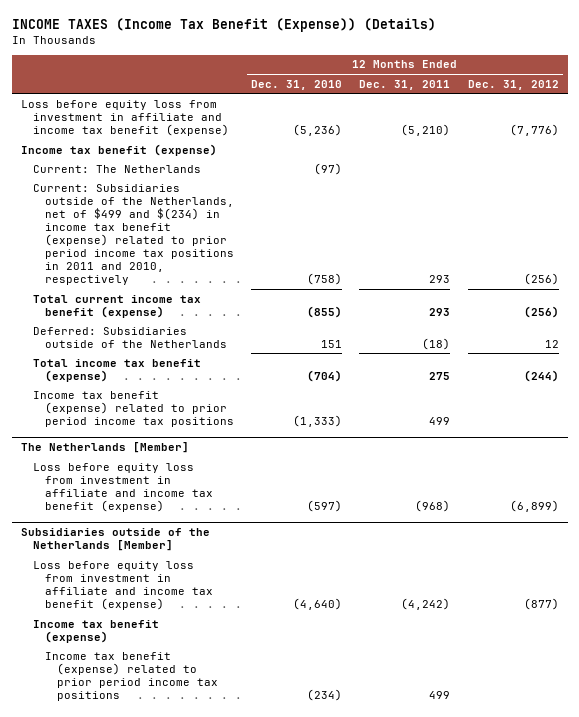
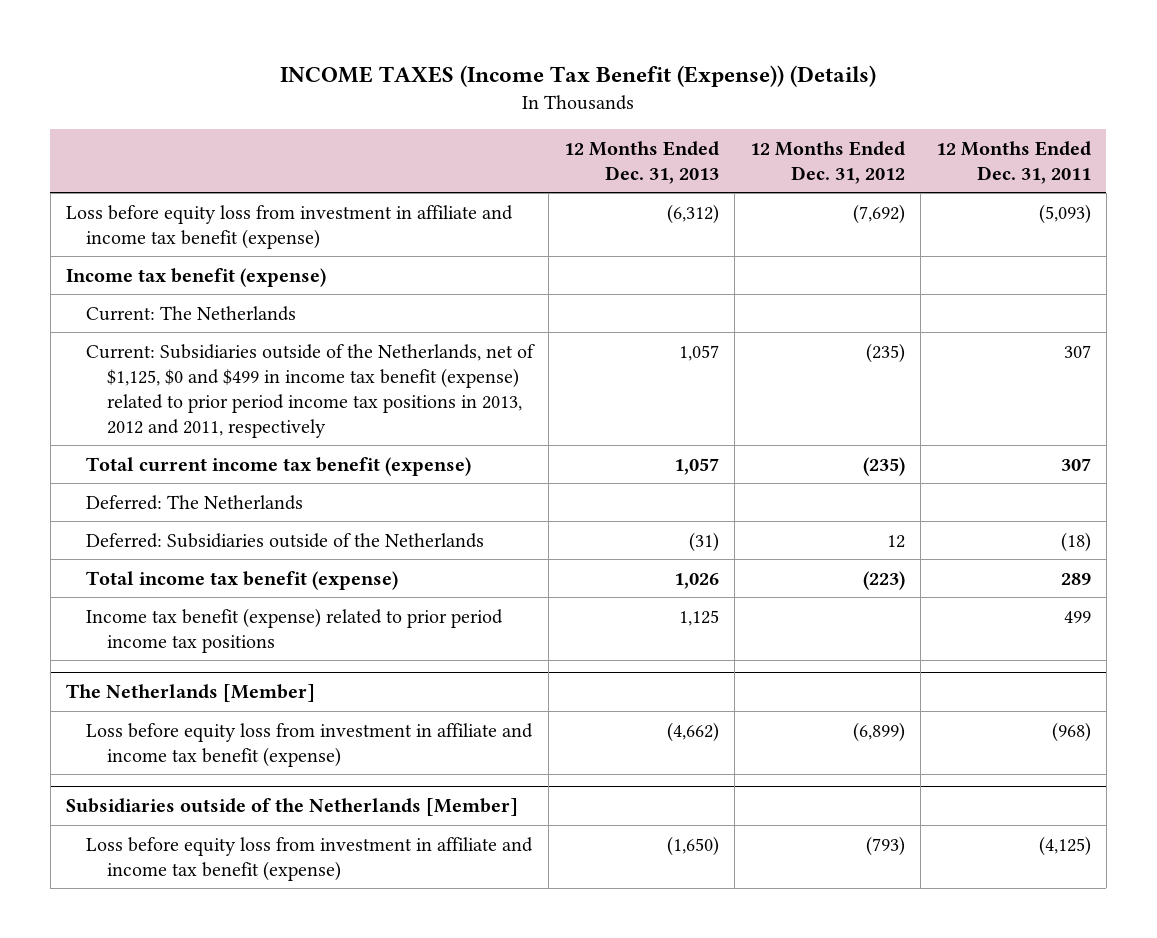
- | 12 Months Ended Dec. 31, 2010 | 12 Months Ended Dec. 31, 2011 | 12 Months Ended Dec. 31, 2012
+ | 12 Months Ended Dec. 31, 2013 | 12 Months Ended Dec. 31, 2012 | 12 Months Ended Dec. 31, 2011
- Loss before equity loss from investment in affiliate and income tax benefit (expense) | (5,236) | (5,210) | (7,776)
+ Loss before equity loss from investment in affiliate and income tax benefit (expense) | (6,312) | (7,692) | (5,093)
- Current: Subsidiaries outside of the Netherlands, net of $499 and $(234) in income tax benefit (expense) related to prior period income tax positions in 2011 and 2010, respectively | (758) | 293 | (256)
- Total current income tax benefit (expense) | (855) | 293 | (256)
+ Current: Subsidiaries outside of the Netherlands, net of $1,125, $0 and $499 in income tax benefit (expense) related to prior period income tax positions in 2013, 2012 and 2011, respectively | 1,057 | (235) | 307
+ Total current income tax benefit (expense) | 1,057 | (235) | 307
+ Deferred: The Netherlands
- Total income tax benefit (expense) | (704) | 275 | (244)
+ Total income tax benefit (expense) | 1,026 | (223) | 289
@ Subsidiaries outside of the Netherlands [Member]
- Loss before equity loss from investment in affiliate and income tax benefit (expense) | (4,640) | (4,242) | (877)
- Income tax benefit (expense)
- Income tax benefit (expense) related to prior period income tax positions | (234) | 499 |
+ Loss before equity loss from investment in affiliate and income tax benefit (expense) | (1,650) | (793) | (4,125)

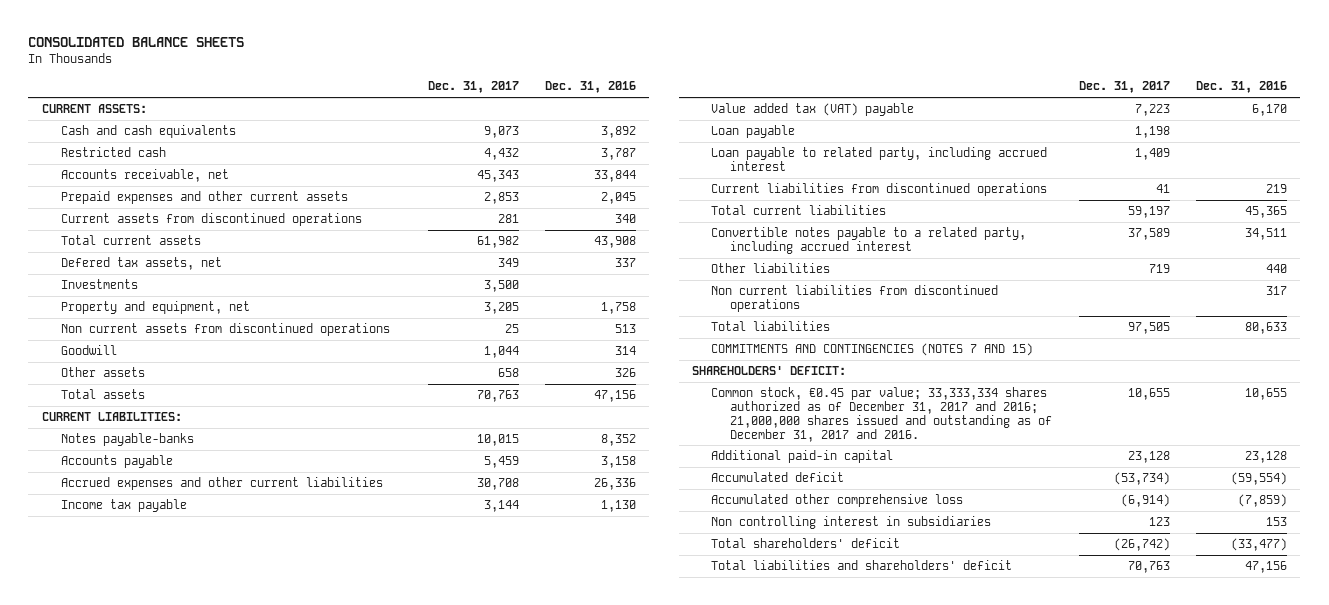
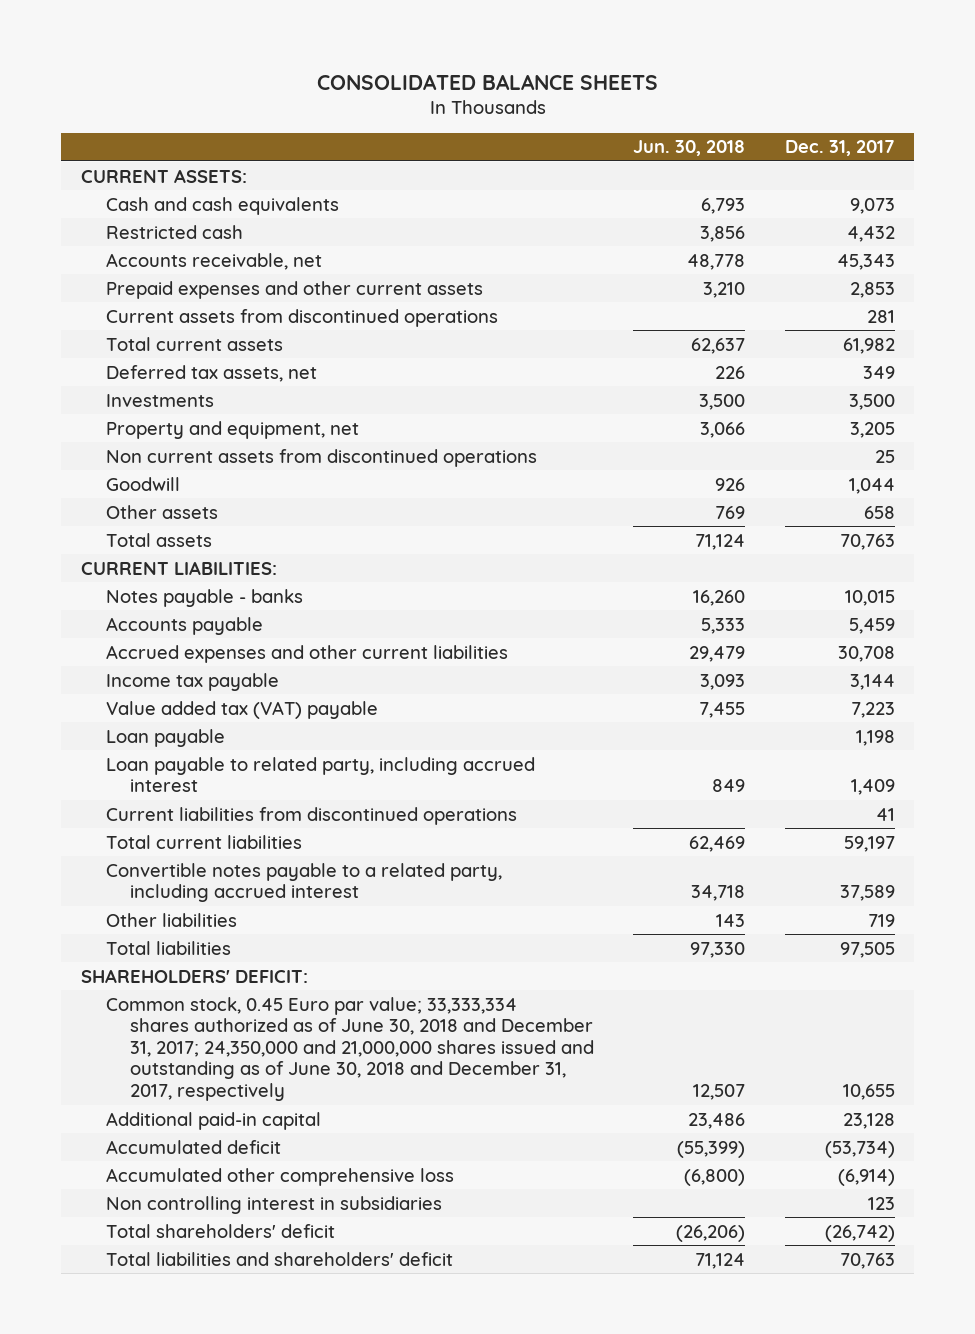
- | Dec. 31, 2017 | Dec. 31, 2016
+ | Jun. 30, 2018 | Dec. 31, 2017
- Defered tax assets, net | 349 | 337
+ Deferred tax assets, net | 226 | 349
- Notes payable-banks | 10,015 | 8,352
+ Notes payable - banks | 16,260 | 10,015
- Non current liabilities from discontinued operations | | 317
- COMMITMENTS AND CONTINGENCIES (NOTES 7 AND 15)
- Common stock, €0.45 par value; 33,333,334 shares authorized as of December 31, 2017 and 2016; 21,000,000 shares issued and outstanding as of December 31, 2017 and 2016. | 10,655 | 10,655
+ Common stock, 0.45 Euro par value; 33,333,334 shares authorized as of June 30, 2018 and December 31, 2017; 24,350,000 and 21,000,000 shares issued and outstanding as of June 30, 2018 and December 31, 2017, respectively | 12,507 | 10,655

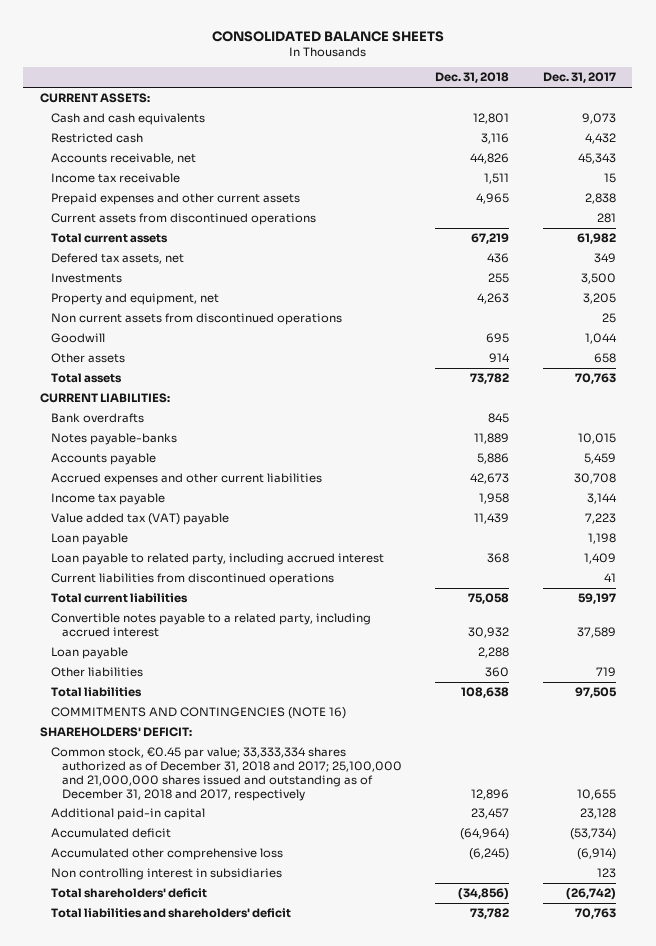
- | Jun. 30, 2018 | Dec. 31, 2017
+ | Dec. 31, 2018 | Dec. 31, 2017
- Prepaid expenses and other current assets | 3,210 | 2,853
+ Income tax receivable | 1,511 | 15
+ Prepaid expenses and other current assets | 4,965 | 2,838
- Deferred tax assets, net | 226 | 349
+ Defered tax assets, net | 436 | 349
- Notes payable - banks | 16,260 | 10,015
+ Bank overdrafts | 845 |
+ Notes payable-banks | 11,889 | 10,015
+ Loan payable | 2,288 |
+ COMMITMENTS AND CONTINGENCIES (NOTE 16)
- Common stock, 0.45 Euro par value; 33,333,334 shares authorized as of June 30, 2018 and December 31, 2017; 24,350,000 and 21,000,000 shares issued and outstanding as of June 30, 2018 and December 31, 2017, respectively | 12,507 | 10,655
+ Common stock, €0.45 par value; 33,333,334 shares authorized as of December 31, 2018 and 2017; 25,100,000 and 21,000,000 shares issued and outstanding as of December 31, 2018 and 2017, respectively | 12,896 | 10,655

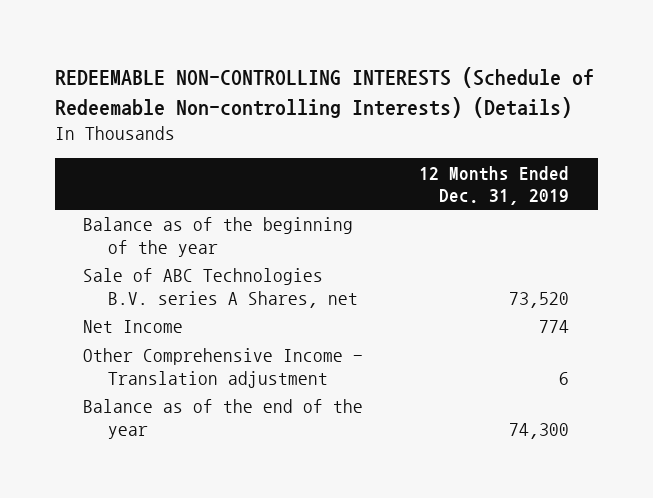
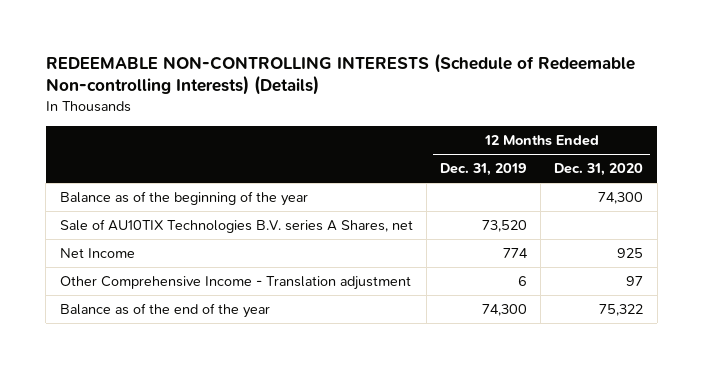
- | 12 Months Ended Dec. 31, 2019
+ | 12 Months Ended Dec. 31, 2019 | 12 Months Ended Dec. 31, 2020
- Sale of ABC Technologies B.V. series A Shares, net | 73,520
+ Sale of AU10TIX Technologies B.V. series A Shares, net | 73,520 |

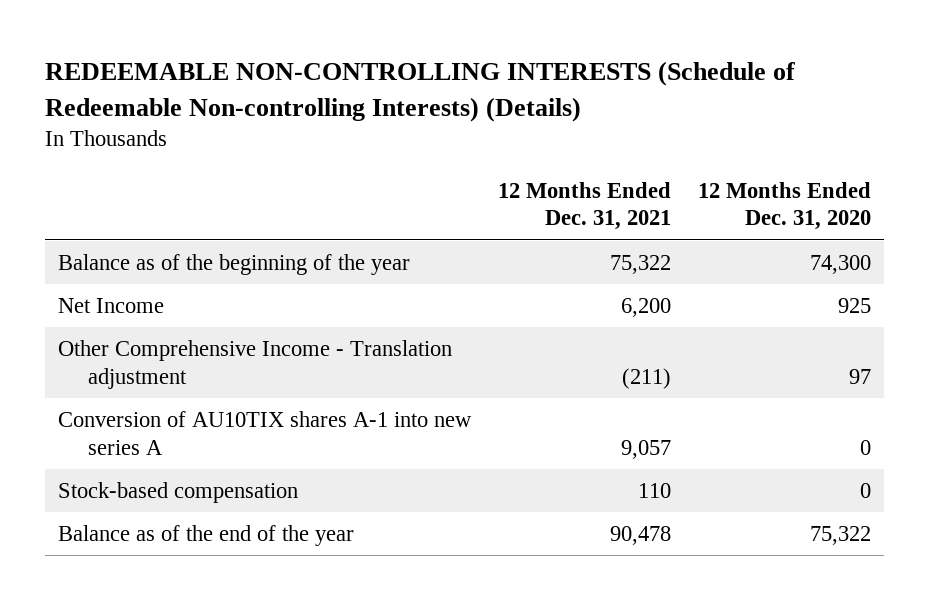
- | 12 Months Ended Dec. 31, 2019 | 12 Months Ended Dec. 31, 2020
+ | 12 Months Ended Dec. 31, 2021 | 12 Months Ended Dec. 31, 2020
- Sale of AU10TIX Technologies B.V. series A Shares, net | 73,520 |
+ Conversion of AU10TIX shares A-1 into new series A | 9,057 | 0
+ Stock-based compensation | 110 | 0

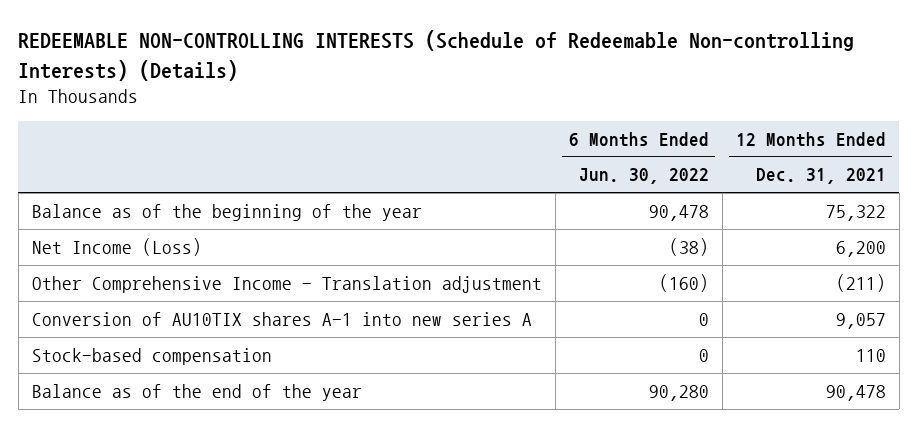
- | 12 Months Ended Dec. 31, 2021 | 12 Months Ended Dec. 31, 2020
+ | 6 Months Ended Jun. 30, 2022 | 12 Months Ended Dec. 31, 2021
- Net Income | 6,200 | 925
+ Net Income (Loss) | (38) | 6,200

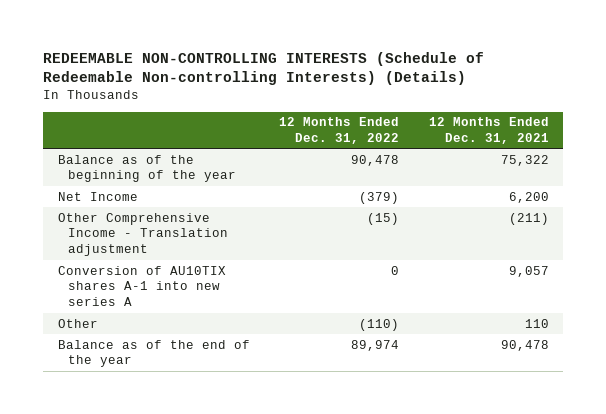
- | 6 Months Ended Jun. 30, 2022 | 12 Months Ended Dec. 31, 2021
+ | 12 Months Ended Dec. 31, 2022 | 12 Months Ended Dec. 31, 2021
- Net Income (Loss) | (38) | 6,200
+ Net Income | (379) | 6,200
- Stock-based compensation | 0 | 110
+ Other | (110) | 110

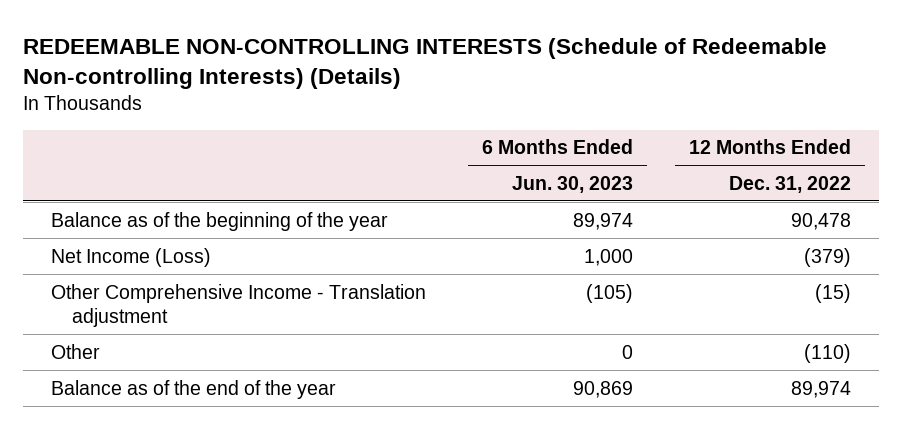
- | 12 Months Ended Dec. 31, 2022 | 12 Months Ended Dec. 31, 2021
+ | 6 Months Ended Jun. 30, 2023 | 12 Months Ended Dec. 31, 2022
- Net Income | (379) | 6,200
+ Net Income (Loss) | 1,000 | (379)
- Conversion of AU10TIX shares A-1 into new series A | 0 | 9,057

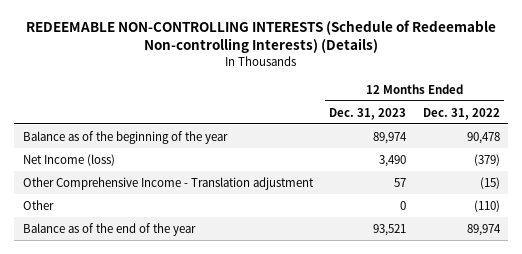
- | 6 Months Ended Jun. 30, 2023 | 12 Months Ended Dec. 31, 2022
+ | 12 Months Ended Dec. 31, 2023 | 12 Months Ended Dec. 31, 2022
- Net Income (Loss) | 1,000 | (379)
+ Net Income (loss) | 3,490 | (379)

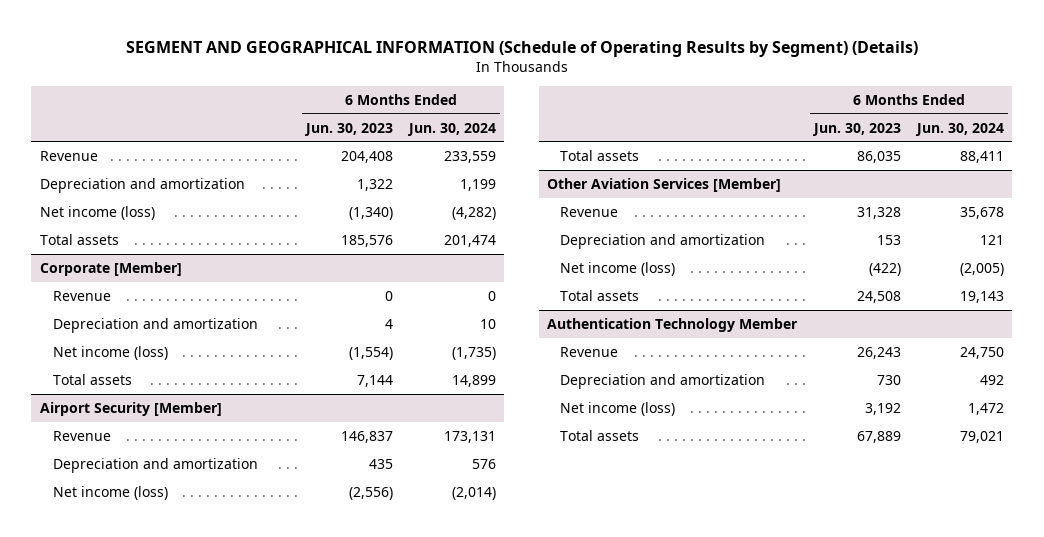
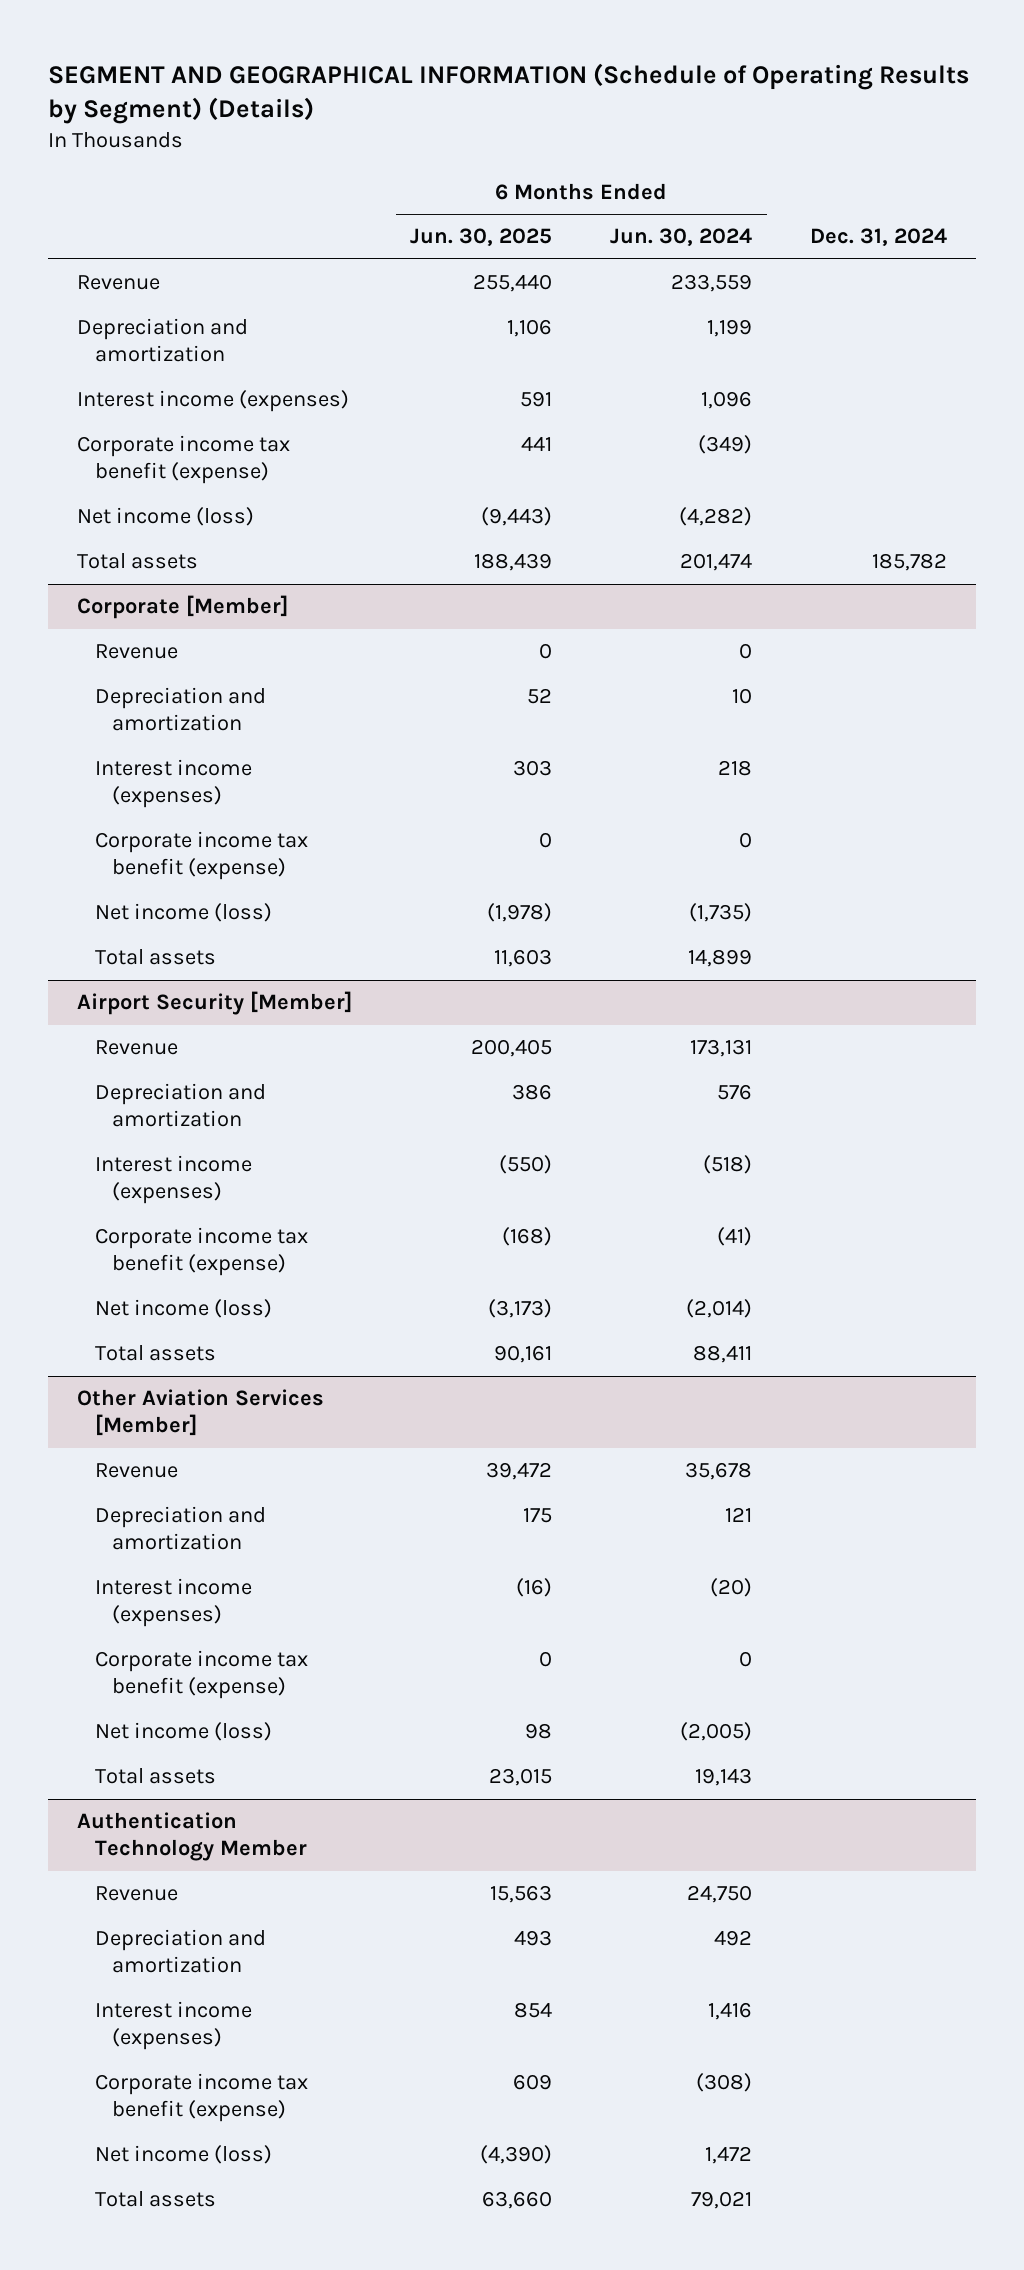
- | 6 Months Ended Jun. 30, 2023 | 6 Months Ended Jun. 30, 2024
+ | 6 Months Ended Jun. 30, 2025 | 6 Months Ended Jun. 30, 2024 | Dec. 31, 2024
+ Interest income (expenses) | 591 | 1,096 |
+ Corporate income tax benefit (expense) | 441 | (349) |
@ Corporate [Member]
+ Interest income (expenses) | 303 | 218 |
+ Corporate income tax benefit (expense) | 0 | 0 |
@ Airport Security [Member]
+ Interest income (expenses) | (550) | (518) |
+ Corporate income tax benefit (expense) | (168) | (41) |
@ Other Aviation Services [Member]
+ Interest income (expenses) | (16) | (20) |
+ Corporate income tax benefit (expense) | 0 | 0 |
@ Authentication Technology Member
+ Interest income (expenses) | 854 | 1,416 |
+ Corporate income tax benefit (expense) | 609 | (308) |

